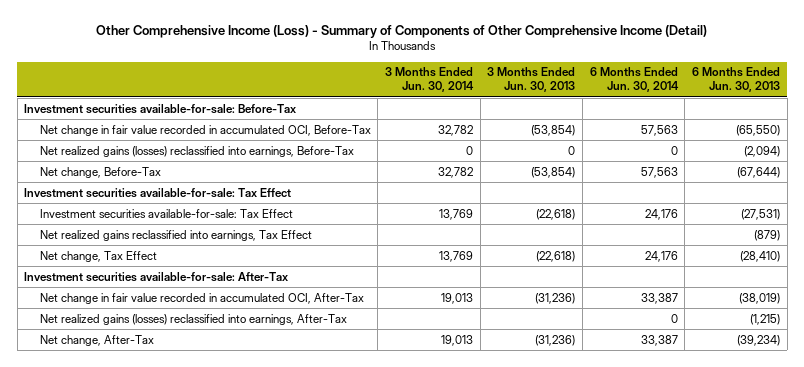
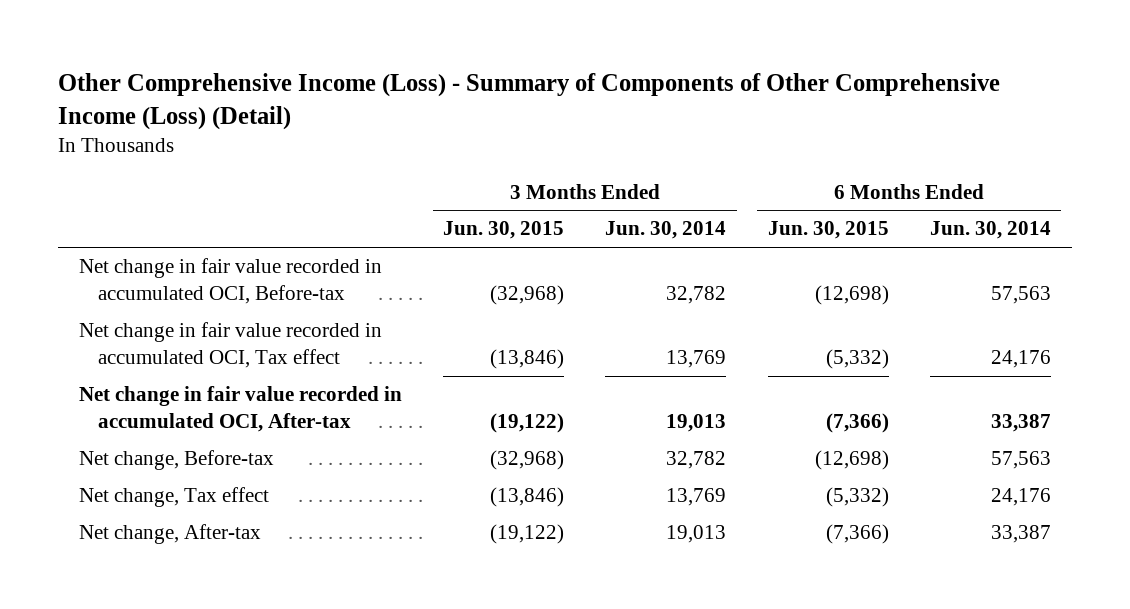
- Other Comprehensive Income (Loss) - Summary of Components of Other Comprehensive Income (Detail)
+ Other Comprehensive Income (Loss) - Summary of Components of Other Comprehensive Income (Loss) (Detail)
- | 3 Months Ended Jun. 30, 2014 | 3 Months Ended Jun. 30, 2013 | 6 Months Ended Jun. 30, 2014 | 6 Months Ended Jun. 30, 2013
+ | 3 Months Ended Jun. 30, 2015 | 3 Months Ended Jun. 30, 2014 | 6 Months Ended Jun. 30, 2015 | 6 Months Ended Jun. 30, 2014
- Investment securities available-for-sale: Before-Tax
- Net change in fair value recorded in accumulated OCI, Before-Tax | 32,782 | (53,854) | 57,563 | (65,550)
- Net realized gains (losses) reclassified into earnings, Before-Tax | 0 | 0 | 0 | (2,094)
- Net change, Before-Tax | 32,782 | (53,854) | 57,563 | (67,644)
- Investment securities available-for-sale: Tax Effect
- Investment securities available-for-sale: Tax Effect | 13,769 | (22,618) | 24,176 | (27,531)
- Net realized gains reclassified into earnings, Tax Effect | | | | (879)
- Net change, Tax Effect | 13,769 | (22,618) | 24,176 | (28,410)
- Investment securities available-for-sale: After-Tax
- Net change in fair value recorded in accumulated OCI, After-Tax | 19,013 | (31,236) | 33,387 | (38,019)
- Net realized gains (losses) reclassified into earnings, After-Tax | | | 0 | (1,215)
- Net change, After-Tax | 19,013 | (31,236) | 33,387 | (39,234)
+ Net change in fair value recorded in accumulated OCI, Before-tax | (32,968) | 32,782 | (12,698) | 57,563
+ Net change in fair value recorded in accumulated OCI, Tax effect | (13,846) | 13,769 | (5,332) | 24,176
+ Net change in fair value recorded in accumulated OCI, After-tax | (19,122) | 19,013 | (7,366) | 33,387
+ Net change, Before-tax | (32,968) | 32,782 | (12,698) | 57,563
+ Net change, Tax effect | (13,846) | 13,769 | (5,332) | 24,176
+ Net change, After-tax | (19,122) | 19,013 | (7,366) | 33,387

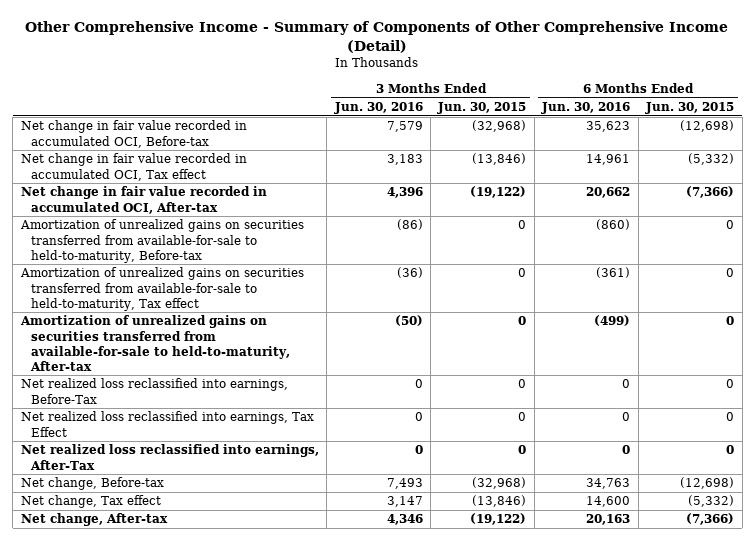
- Other Comprehensive Income (Loss) - Summary of Components of Other Comprehensive Income (Loss) (Detail)
+ Other Comprehensive Income - Summary of Components of Other Comprehensive Income (Detail)
- | 3 Months Ended Jun. 30, 2015 | 3 Months Ended Jun. 30, 2014 | 6 Months Ended Jun. 30, 2015 | 6 Months Ended Jun. 30, 2014
+ | 3 Months Ended Jun. 30, 2016 | 3 Months Ended Jun. 30, 2015 | 6 Months Ended Jun. 30, 2016 | 6 Months Ended Jun. 30, 2015
+ Amortization of unrealized gains on securities transferred from available-for-sale to held-to-maturity, Before-tax | (86) | 0 | (860) | 0
+ Amortization of unrealized gains on securities transferred from available-for-sale to held-to-maturity, Tax effect | (36) | 0 | (361) | 0
+ Amortization of unrealized gains on securities transferred from available-for-sale to held-to-maturity, After-tax | (50) | 0 | (499) | 0
+ Net realized loss reclassified into earnings, Before-Tax | 0 | 0 | 0 | 0
+ Net realized loss reclassified into earnings, Tax Effect | 0 | 0 | 0 | 0
+ Net realized loss reclassified into earnings, After-Tax | 0 | 0 | 0 | 0

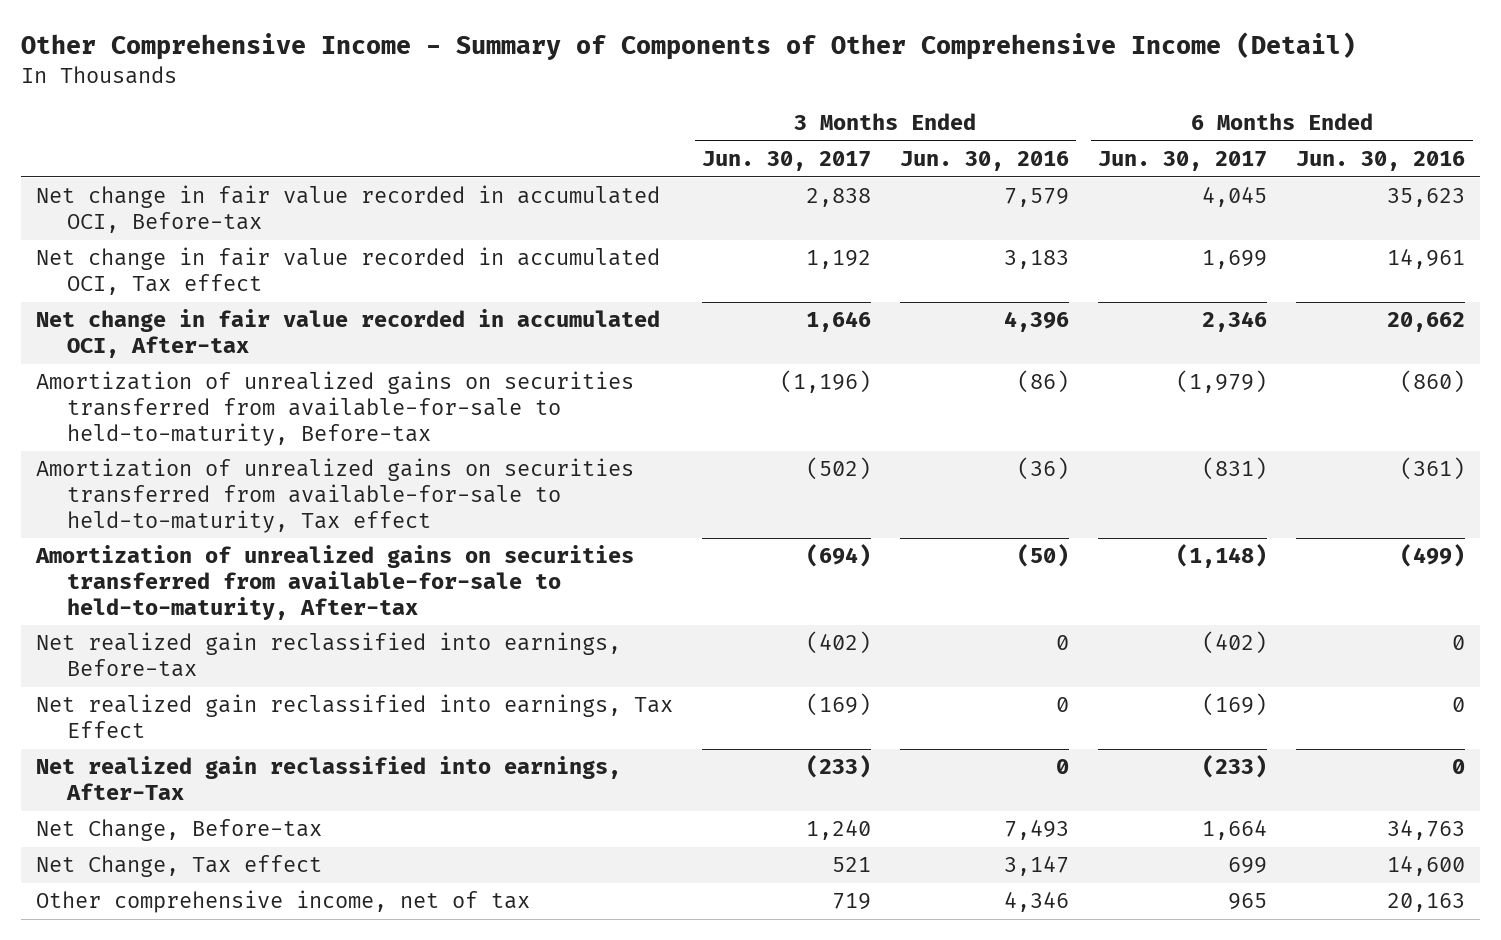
- | 3 Months Ended Jun. 30, 2016 | 3 Months Ended Jun. 30, 2015 | 6 Months Ended Jun. 30, 2016 | 6 Months Ended Jun. 30, 2015
+ | 3 Months Ended Jun. 30, 2017 | 3 Months Ended Jun. 30, 2016 | 6 Months Ended Jun. 30, 2017 | 6 Months Ended Jun. 30, 2016
- Net realized loss reclassified into earnings, Before-Tax | 0 | 0 | 0 | 0
- Net realized loss reclassified into earnings, Tax Effect | 0 | 0 | 0 | 0
- Net realized loss reclassified into earnings, After-Tax | 0 | 0 | 0 | 0
- Net change, Before-tax | 7,493 | (32,968) | 34,763 | (12,698)
- Net change, Tax effect | 3,147 | (13,846) | 14,600 | (5,332)
- Net change, After-tax | 4,346 | (19,122) | 20,163 | (7,366)
+ Net realized gain reclassified into earnings, Before-tax | (402) | 0 | (402) | 0
+ Net realized gain reclassified into earnings, Tax Effect | (169) | 0 | (169) | 0
+ Net realized gain reclassified into earnings, After-Tax | (233) | 0 | (233) | 0
+ Net Change, Before-tax | 1,240 | 7,493 | 1,664 | 34,763
+ Net Change, Tax effect | 521 | 3,147 | 699 | 14,600
+ Other comprehensive income, net of tax | 719 | 4,346 | 965 | 20,163

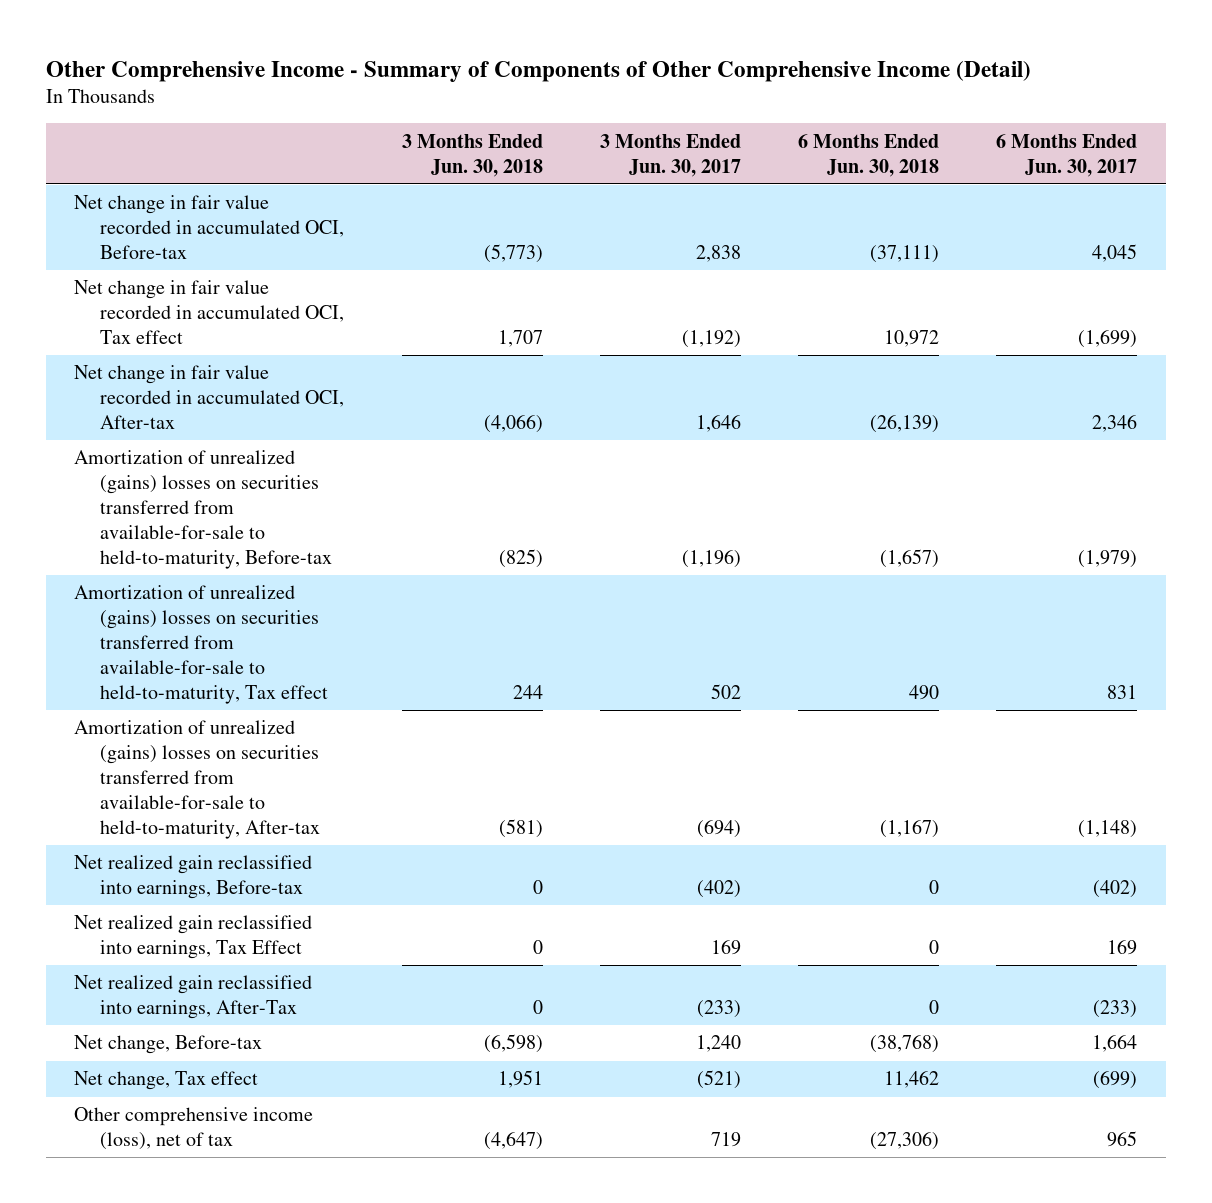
- | 3 Months Ended Jun. 30, 2017 | 3 Months Ended Jun. 30, 2016 | 6 Months Ended Jun. 30, 2017 | 6 Months Ended Jun. 30, 2016
+ | 3 Months Ended Jun. 30, 2018 | 3 Months Ended Jun. 30, 2017 | 6 Months Ended Jun. 30, 2018 | 6 Months Ended Jun. 30, 2017
- Net change in fair value recorded in accumulated OCI, Tax effect | 1,192 | 3,183 | 1,699 | 14,961
+ Net change in fair value recorded in accumulated OCI, Tax effect | 1,707 | (1,192) | 10,972 | (1,699)
- Amortization of unrealized gains on securities transferred from available-for-sale to held-to-maturity, Before-tax | (1,196) | (86) | (1,979) | (860)
- Amortization of unrealized gains on securities transferred from available-for-sale to held-to-maturity, Tax effect | (502) | (36) | (831) | (361)
- Amortization of unrealized gains on securities transferred from available-for-sale to held-to-maturity, After-tax | (694) | (50) | (1,148) | (499)
+ Amortization of unrealized (gains) losses on securities transferred from available-for-sale to held-to-maturity, Before-tax | (825) | (1,196) | (1,657) | (1,979)
+ Amortization of unrealized (gains) losses on securities transferred from available-for-sale to held-to-maturity, Tax effect | 244 | 502 | 490 | 831
+ Amortization of unrealized (gains) losses on securities transferred from available-for-sale to held-to-maturity, After-tax | (581) | (694) | (1,167) | (1,148)
- Net realized gain reclassified into earnings, Tax Effect | (169) | 0 | (169) | 0
+ Net realized gain reclassified into earnings, Tax Effect | 0 | 169 | 0 | 169
- Net Change, Before-tax | 1,240 | 7,493 | 1,664 | 34,763
- Net Change, Tax effect | 521 | 3,147 | 699 | 14,600
- Other comprehensive income, net of tax | 719 | 4,346 | 965 | 20,163
+ Net change, Before-tax | (6,598) | 1,240 | (38,768) | 1,664
+ Net change, Tax effect | 1,951 | (521) | 11,462 | (699)
+ Other comprehensive income (loss), net of tax | (4,647) | 719 | (27,306) | 965

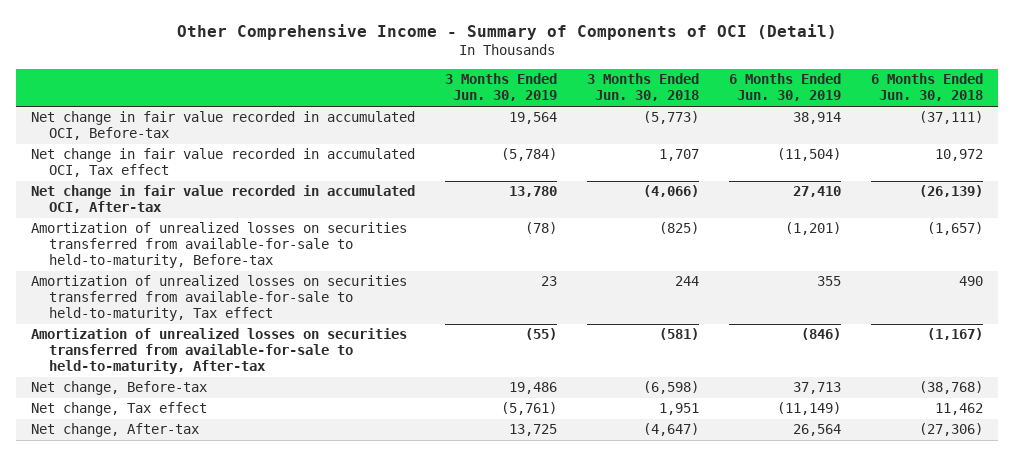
- Other Comprehensive Income - Summary of Components of Other Comprehensive Income (Detail)
+ Other Comprehensive Income - Summary of Components of OCI (Detail)
- | 3 Months Ended Jun. 30, 2018 | 3 Months Ended Jun. 30, 2017 | 6 Months Ended Jun. 30, 2018 | 6 Months Ended Jun. 30, 2017
+ | 3 Months Ended Jun. 30, 2019 | 3 Months Ended Jun. 30, 2018 | 6 Months Ended Jun. 30, 2019 | 6 Months Ended Jun. 30, 2018
- Amortization of unrealized (gains) losses on securities transferred from available-for-sale to held-to-maturity, Before-tax | (825) | (1,196) | (1,657) | (1,979)
- Amortization of unrealized (gains) losses on securities transferred from available-for-sale to held-to-maturity, Tax effect | 244 | 502 | 490 | 831
- Amortization of unrealized (gains) losses on securities transferred from available-for-sale to held-to-maturity, After-tax | (581) | (694) | (1,167) | (1,148)
- Net realized gain reclassified into earnings, Before-tax | 0 | (402) | 0 | (402)
- Net realized gain reclassified into earnings, Tax Effect | 0 | 169 | 0 | 169
- Net realized gain reclassified into earnings, After-Tax | 0 | (233) | 0 | (233)
+ Amortization of unrealized losses on securities transferred from available-for-sale to held-to-maturity, Before-tax | (78) | (825) | (1,201) | (1,657)
+ Amortization of unrealized losses on securities transferred from available-for-sale to held-to-maturity, Tax effect | 23 | 244 | 355 | 490
+ Amortization of unrealized losses on securities transferred from available-for-sale to held-to-maturity, After-tax | (55) | (581) | (846) | (1,167)
- Other comprehensive income (loss), net of tax | (4,647) | 719 | (27,306) | 965
+ Net change, After-tax | 13,725 | (4,647) | 26,564 | (27,306)

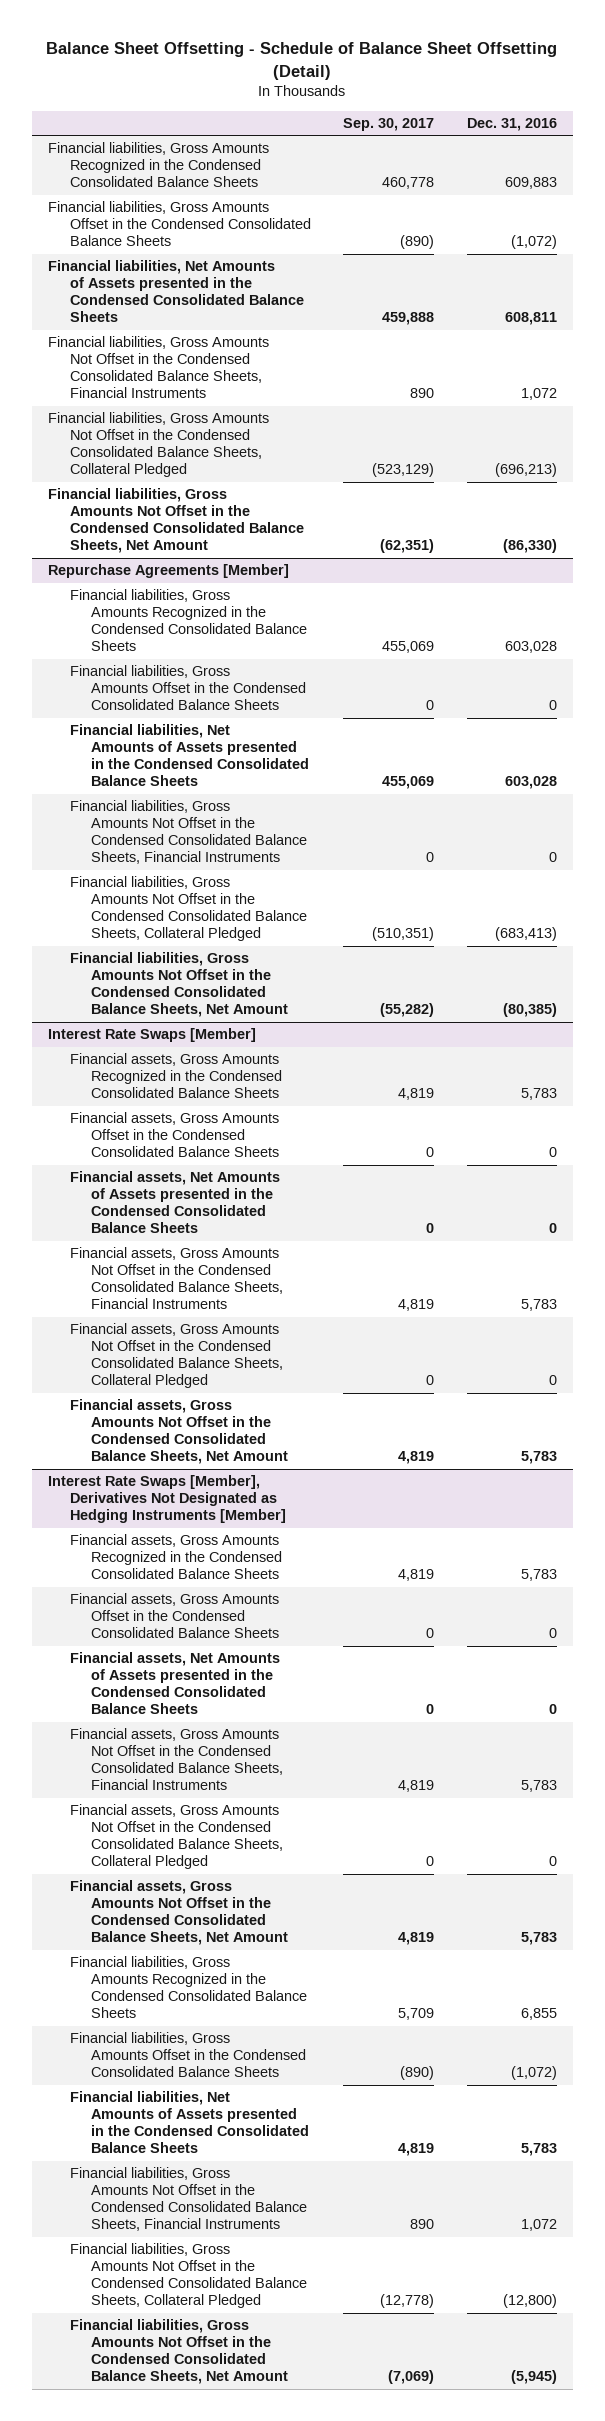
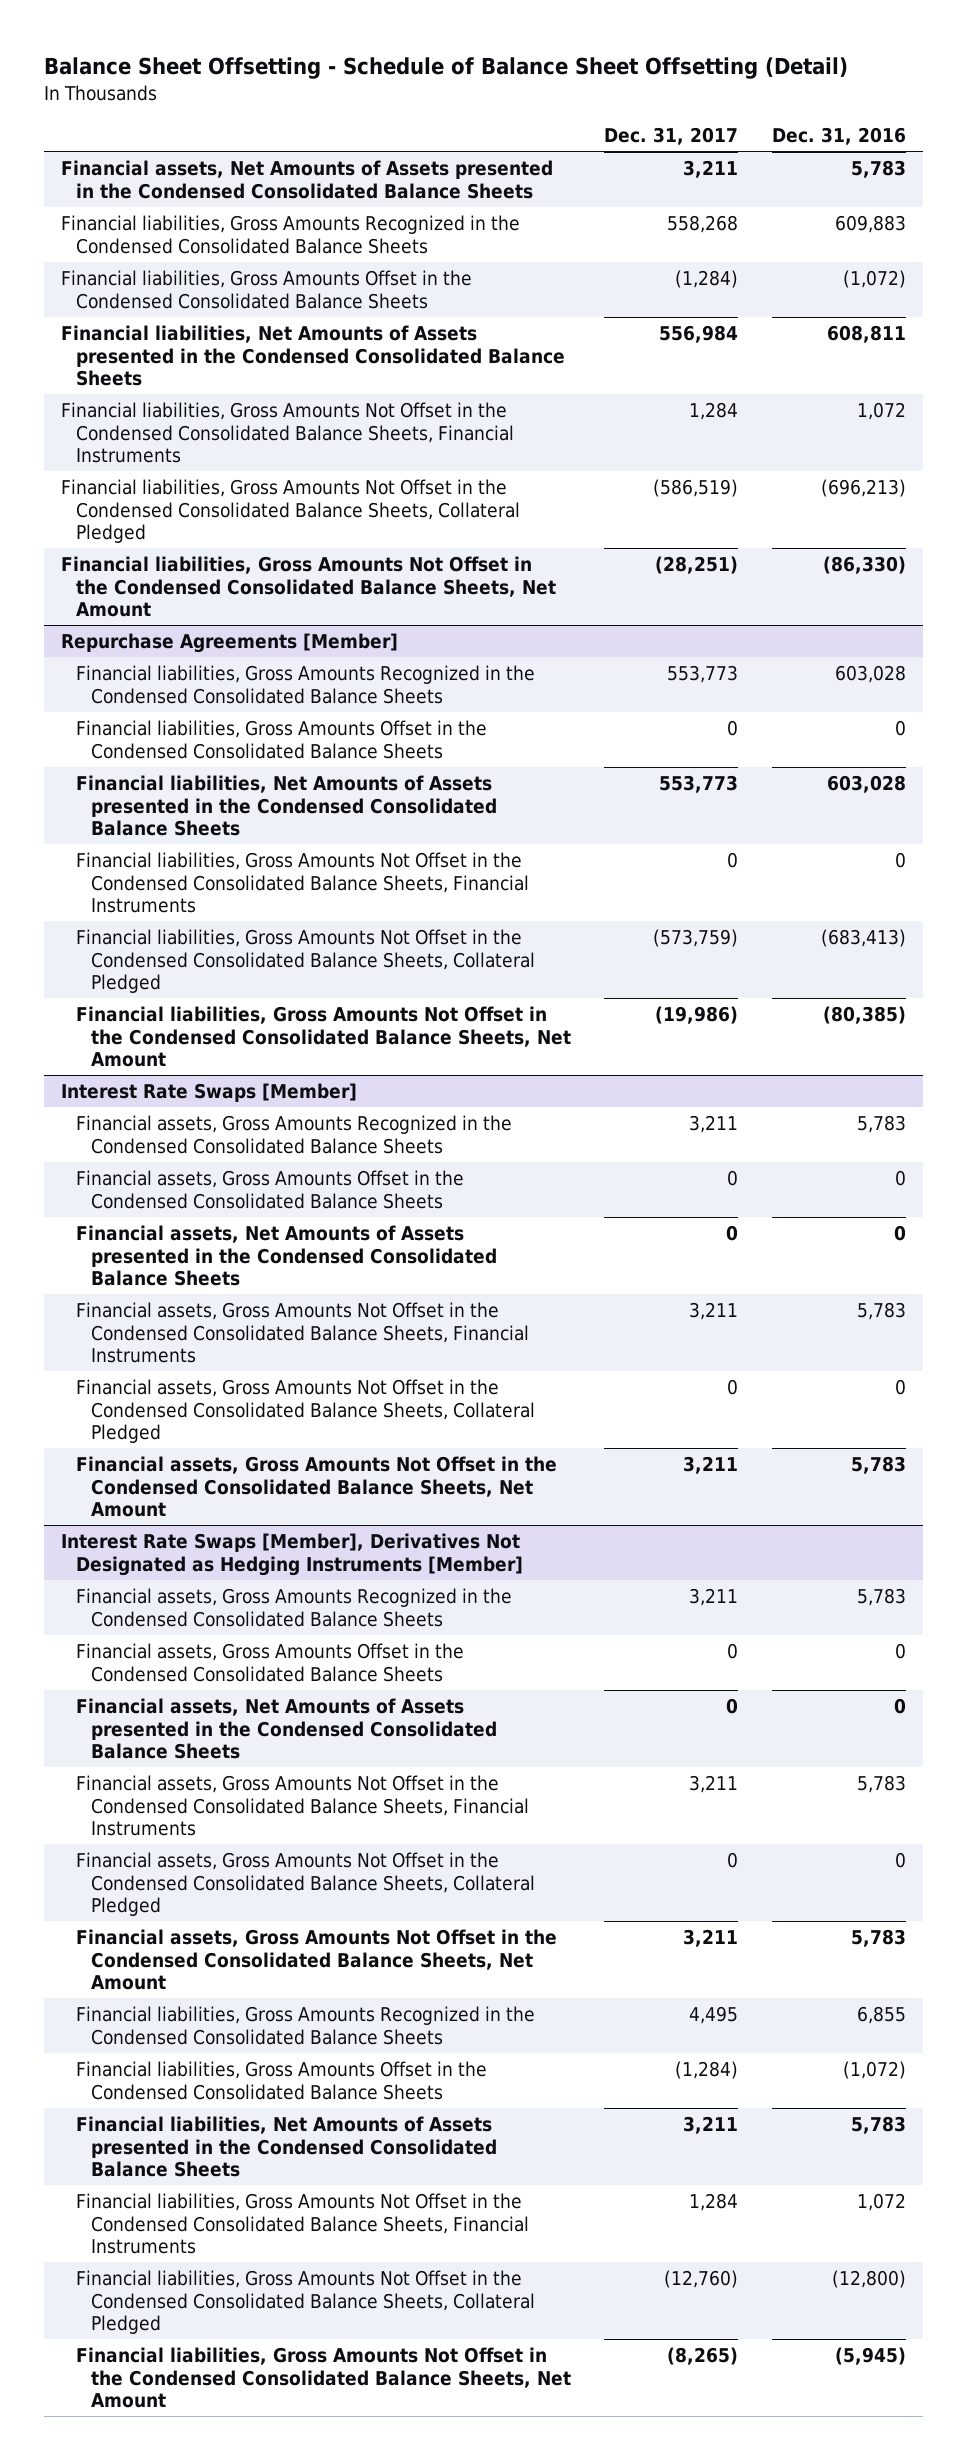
- | Sep. 30, 2017 | Dec. 31, 2016
+ | Dec. 31, 2017 | Dec. 31, 2016
+ Financial assets, Net Amounts of Assets presented in the Condensed Consolidated Balance Sheets | 3,211 | 5,783

